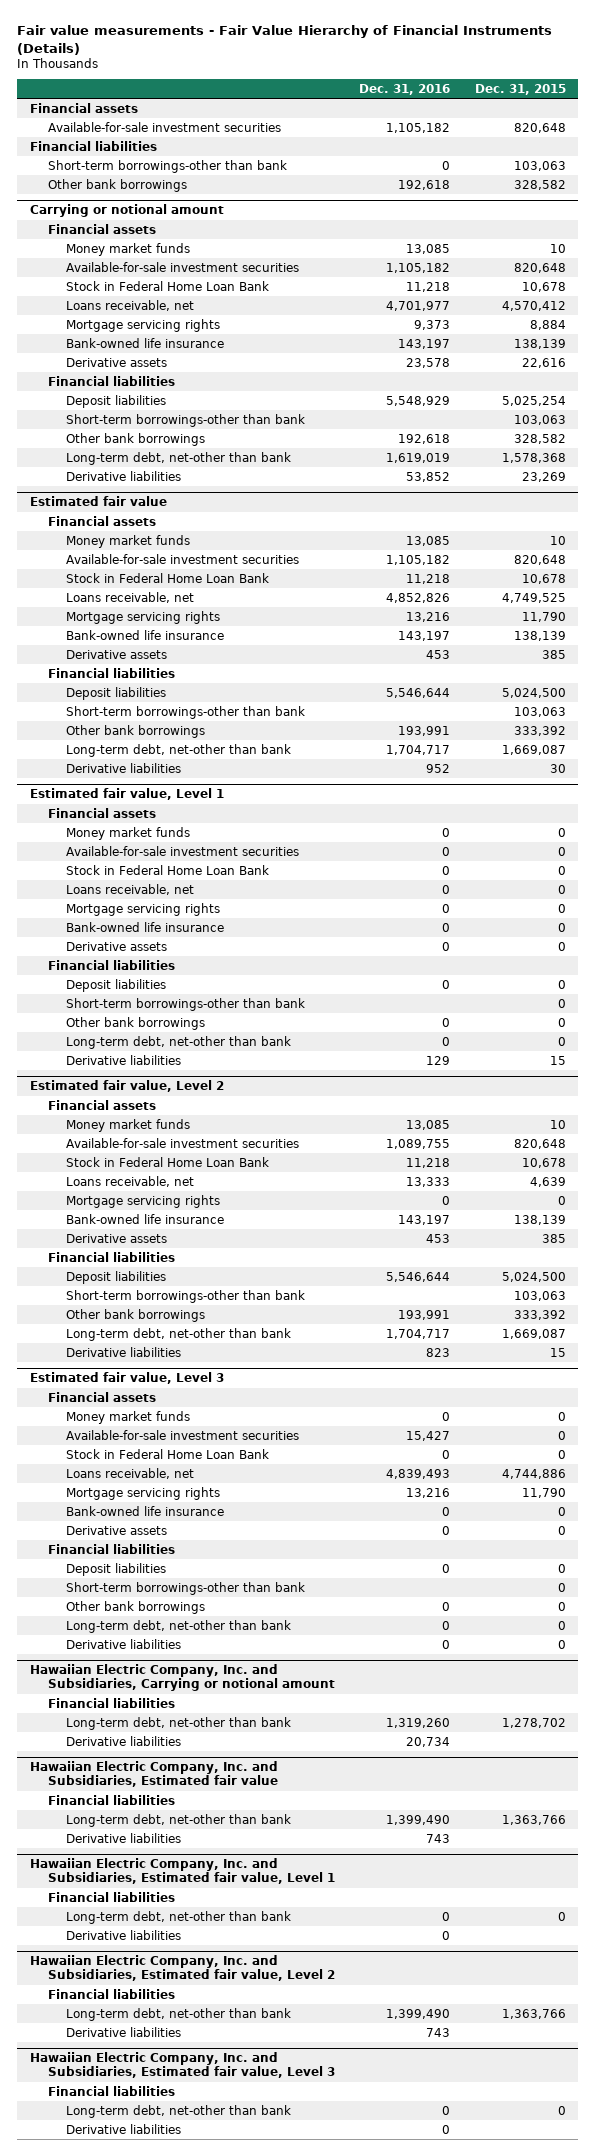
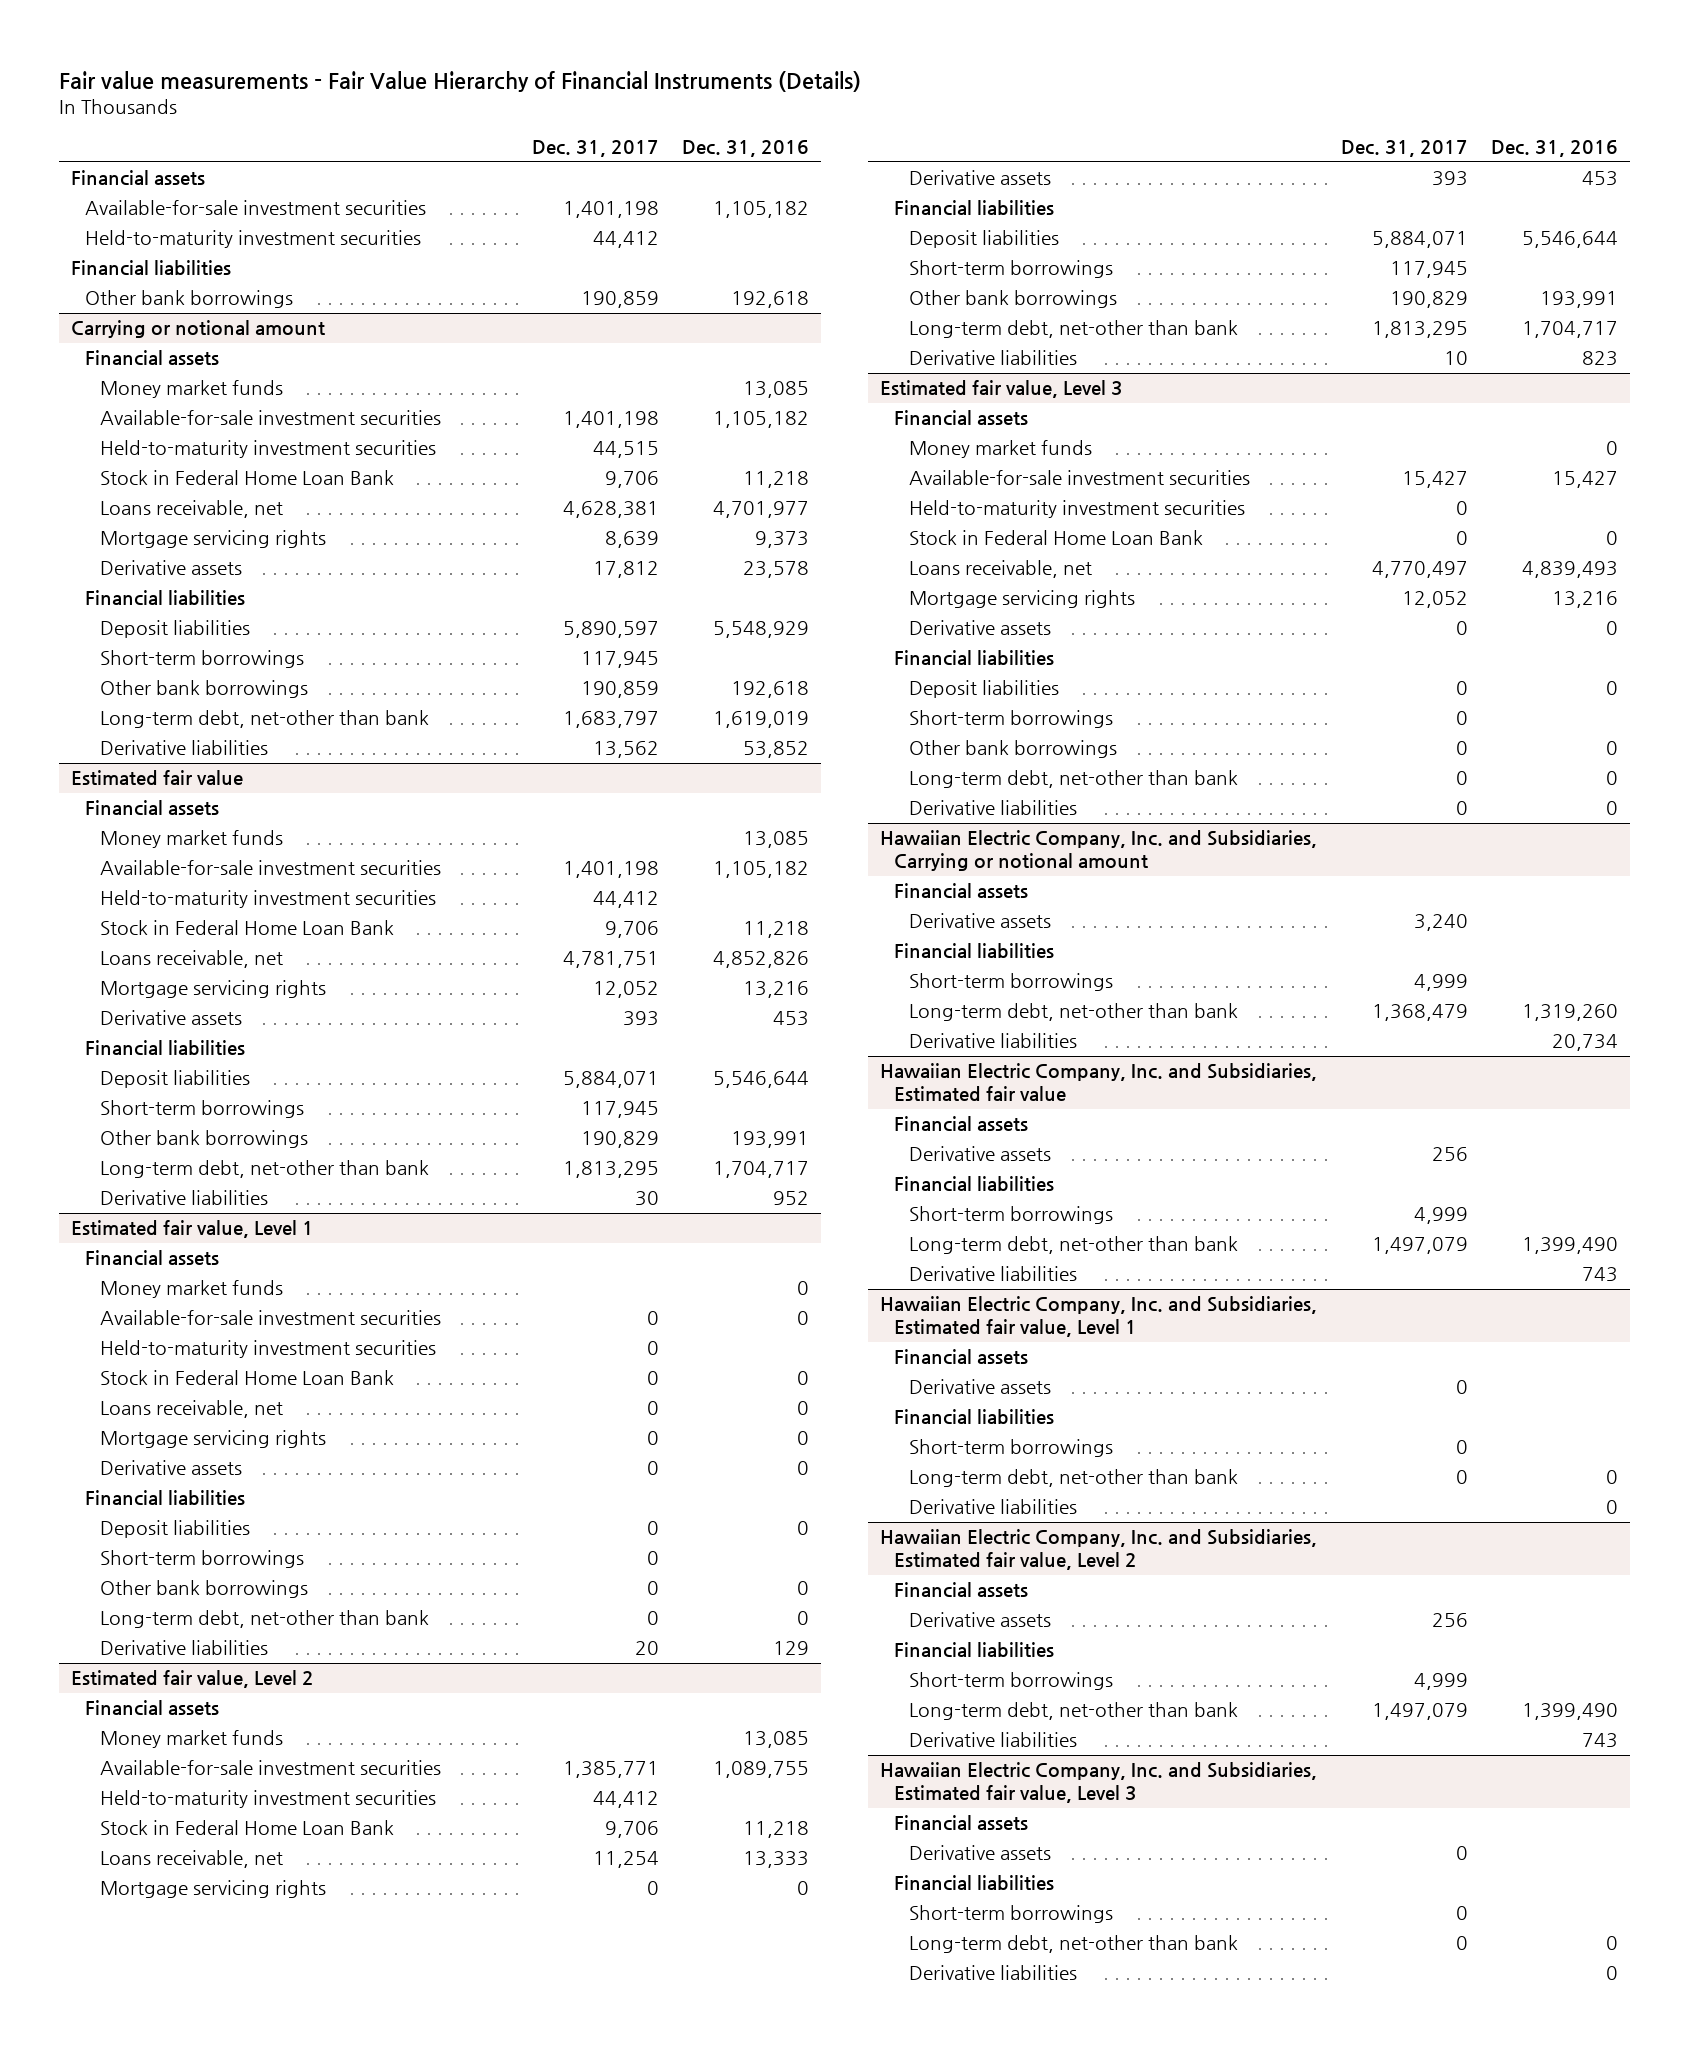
- | Dec. 31, 2016 | Dec. 31, 2015
+ | Dec. 31, 2017 | Dec. 31, 2016
+ Held-to-maturity investment securities | 44,412 |
- Short-term borrowings-other than bank | 0 | 103,063
@ Carrying or notional amount
+ Held-to-maturity investment securities | 44,515 |
- Bank-owned life insurance | 143,197 | 138,139
- Short-term borrowings-other than bank | | 103,063
+ Short-term borrowings | 117,945 |
@ Estimated fair value
+ Held-to-maturity investment securities | 44,412 |
- Bank-owned life insurance | 143,197 | 138,139
- Short-term borrowings-other than bank | | 103,063
+ Short-term borrowings | 117,945 |
@ Estimated fair value, Level 1
+ Held-to-maturity investment securities | 0 |
- Bank-owned life insurance | 0 | 0
- Short-term borrowings-other than bank | | 0
+ Short-term borrowings | 0 |
@ Estimated fair value, Level 2
+ Held-to-maturity investment securities | 44,412 |
- Bank-owned life insurance | 143,197 | 138,139
- Short-term borrowings-other than bank | | 103,063
+ Short-term borrowings | 117,945 |
@ Estimated fair value, Level 3
+ Held-to-maturity investment securities | 0 |
- Bank-owned life insurance | 0 | 0
- Short-term borrowings-other than bank | | 0
+ Short-term borrowings | 0 |
@ Hawaiian Electric Company, Inc. and Subsidiaries, Carrying or notional amount
+ Financial assets
+ Derivative assets | 3,240 |
+ Short-term borrowings | 4,999 |
@ Hawaiian Electric Company, Inc. and Subsidiaries, Estimated fair value
+ Financial assets
+ Derivative assets | 256 |
+ Short-term borrowings | 4,999 |
@ Hawaiian Electric Company, Inc. and Subsidiaries, Estimated fair value, Level 1
+ Financial assets
+ Derivative assets | 0 |
+ Short-term borrowings | 0 |
@ Hawaiian Electric Company, Inc. and Subsidiaries, Estimated fair value, Level 2
+ Financial assets
+ Derivative assets | 256 |
+ Short-term borrowings | 4,999 |
@ Hawaiian Electric Company, Inc. and Subsidiaries, Estimated fair value, Level 3
+ Financial assets
+ Derivative assets | 0 |
+ Short-term borrowings | 0 |

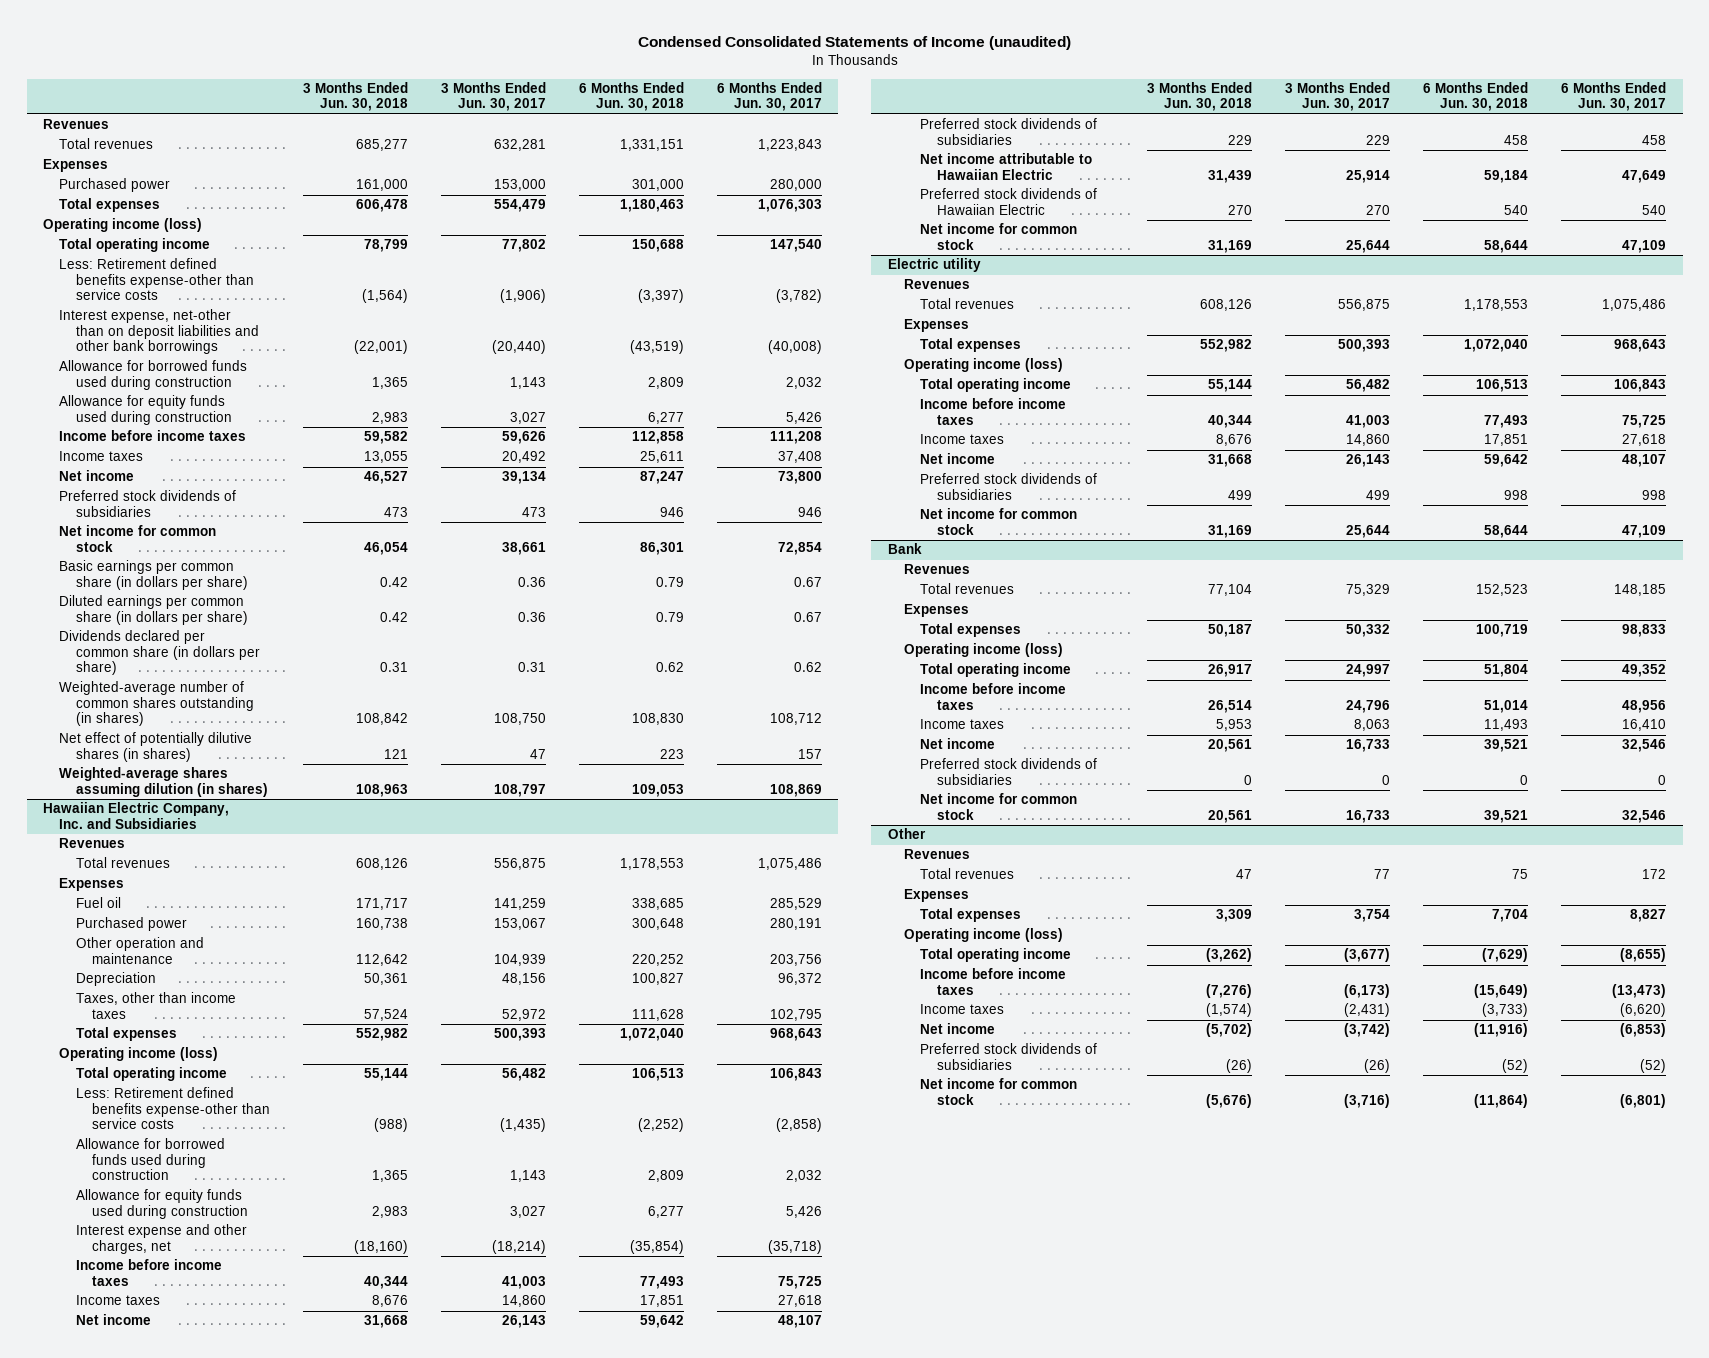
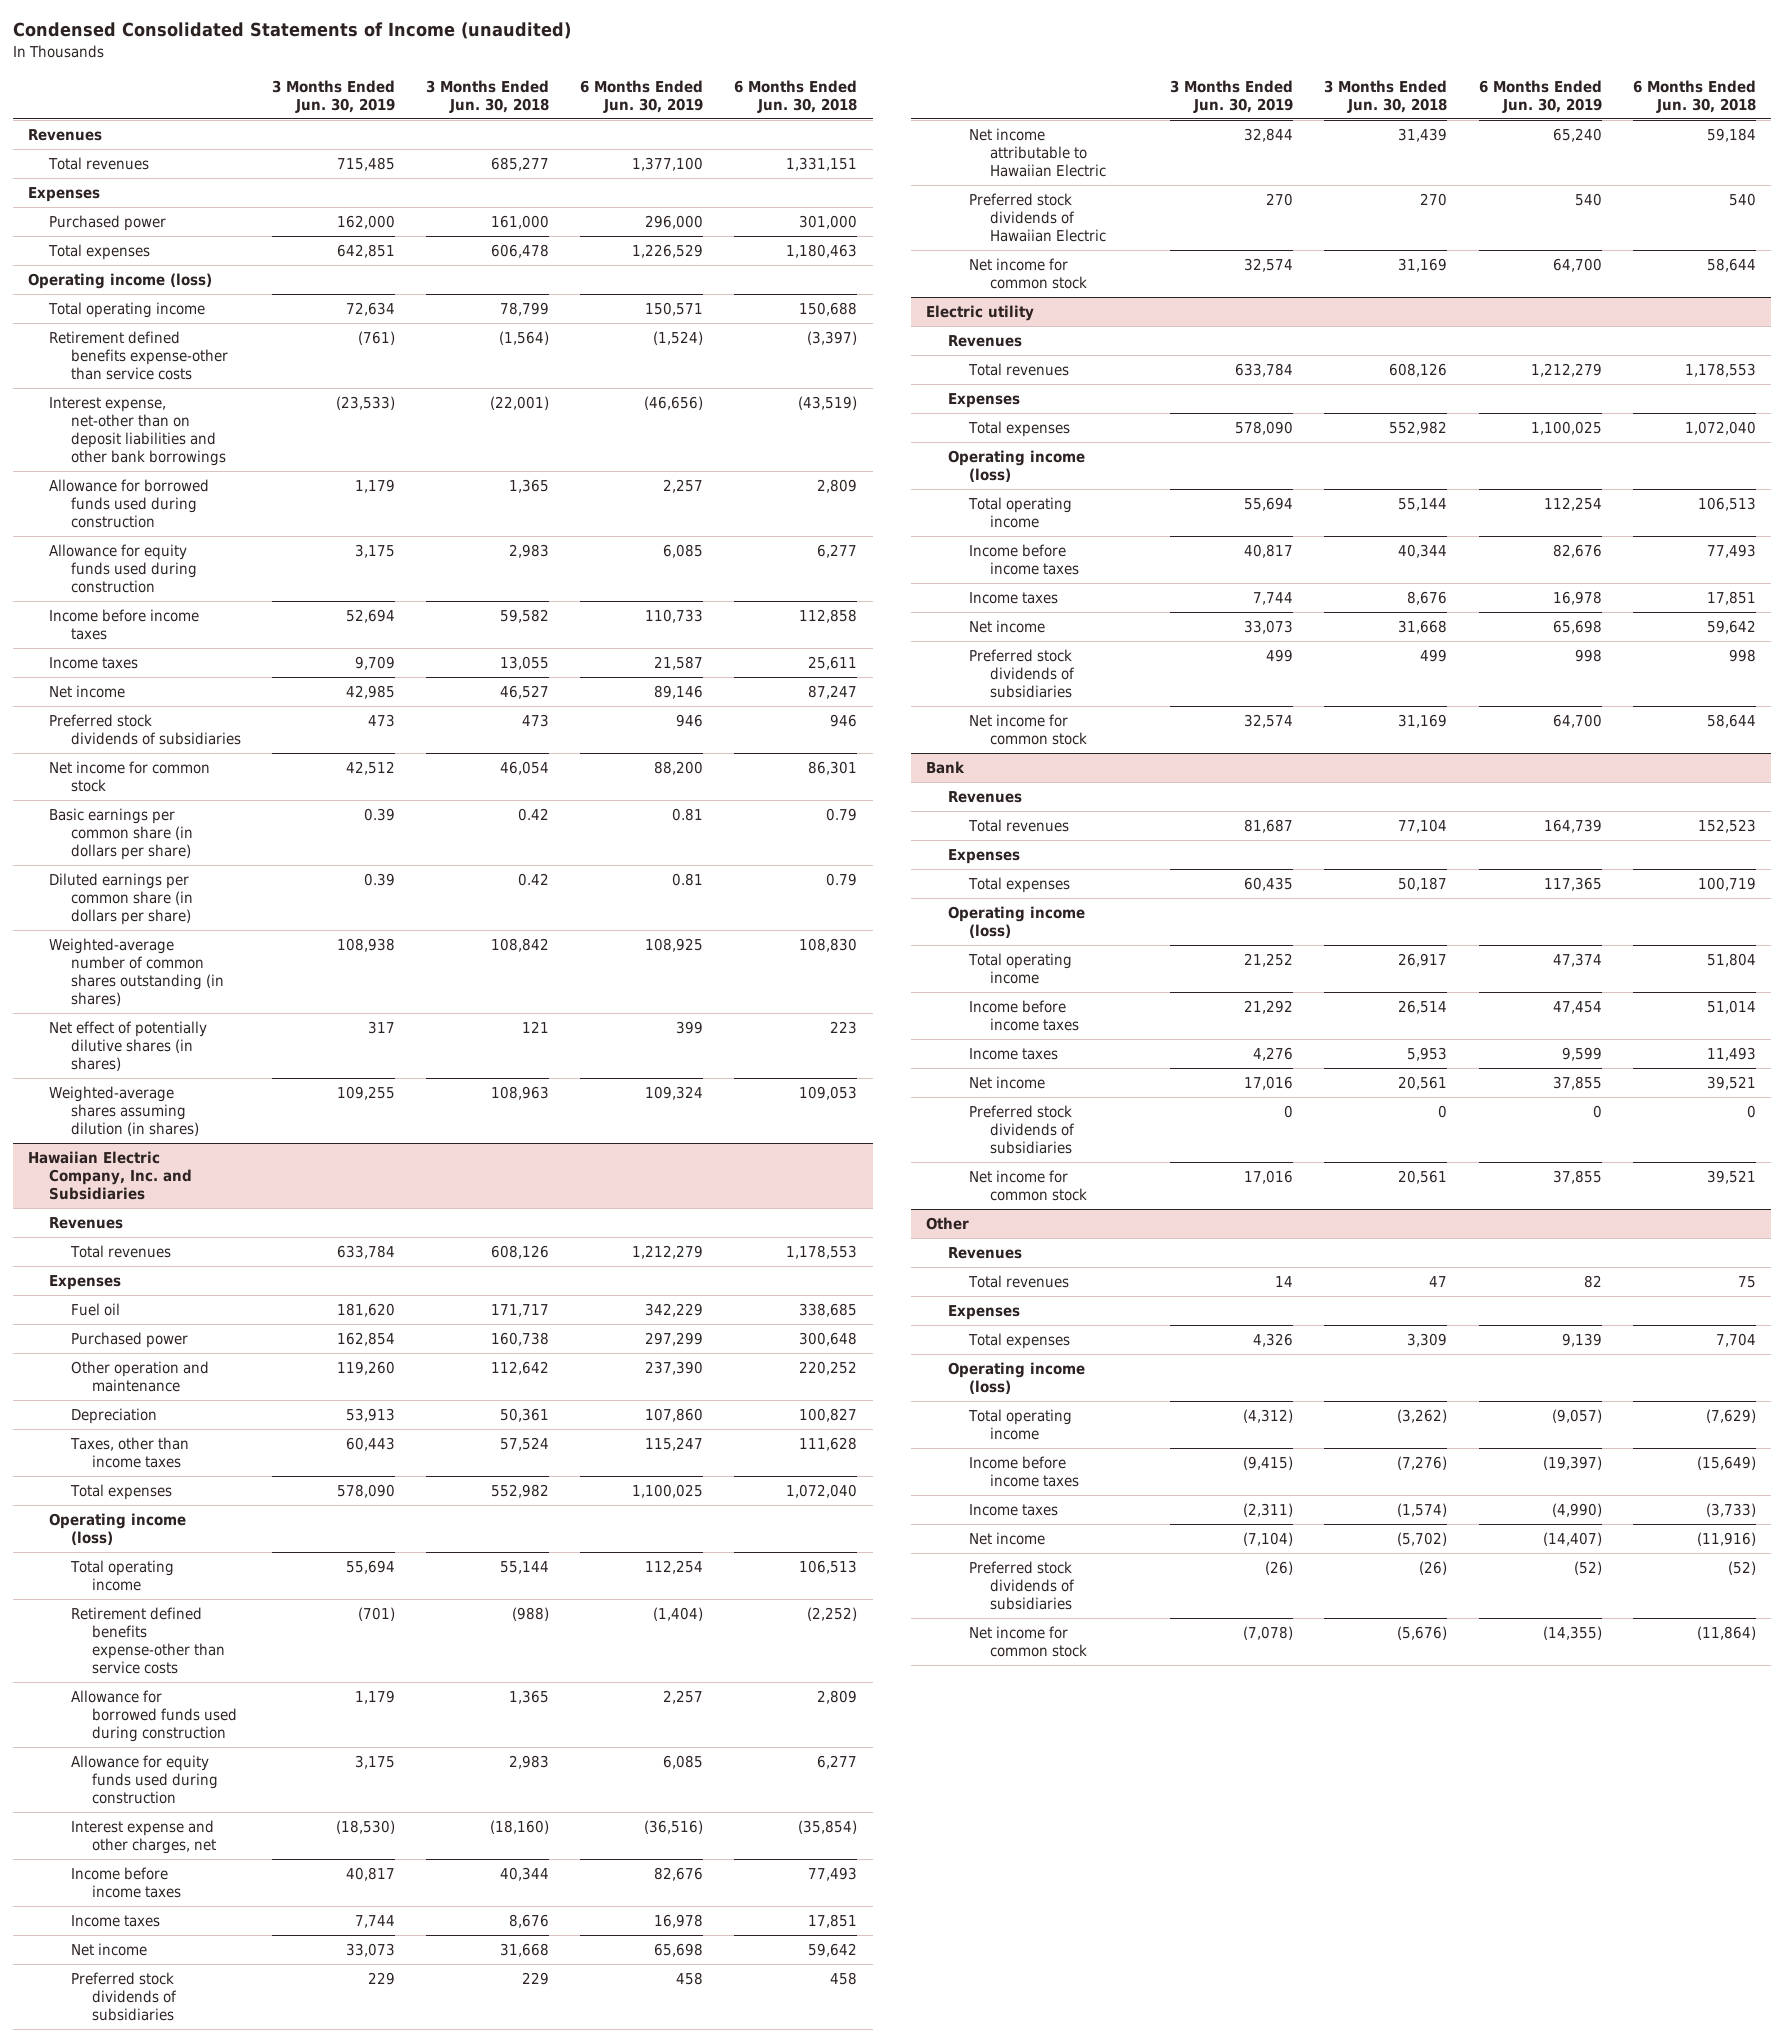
- | 3 Months Ended Jun. 30, 2018 | 3 Months Ended Jun. 30, 2017 | 6 Months Ended Jun. 30, 2018 | 6 Months Ended Jun. 30, 2017
+ | 3 Months Ended Jun. 30, 2019 | 3 Months Ended Jun. 30, 2018 | 6 Months Ended Jun. 30, 2019 | 6 Months Ended Jun. 30, 2018
- Less: Retirement defined benefits expense-other than service costs | (1,564) | (1,906) | (3,397) | (3,782)
+ Retirement defined benefits expense-other than service costs | (761) | (1,564) | (1,524) | (3,397)
- Dividends declared per common share (in dollars per share) | 0.31 | 0.31 | 0.62 | 0.62
@ Hawaiian Electric Company, Inc. and Subsidiaries
- Less: Retirement defined benefits expense-other than service costs | (988) | (1,435) | (2,252) | (2,858)
+ Retirement defined benefits expense-other than service costs | (701) | (988) | (1,404) | (2,252)

